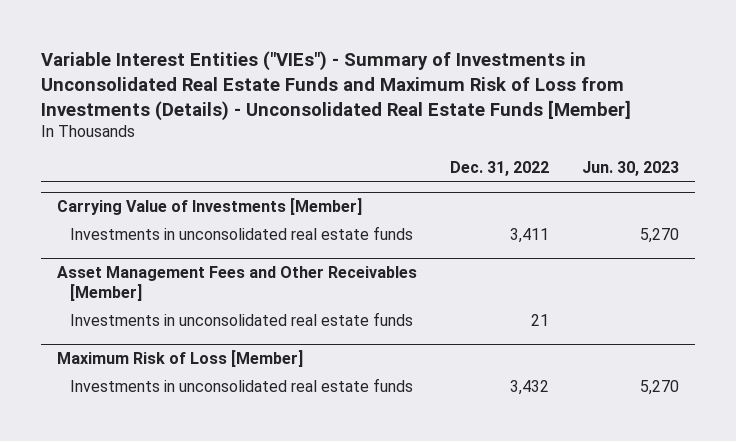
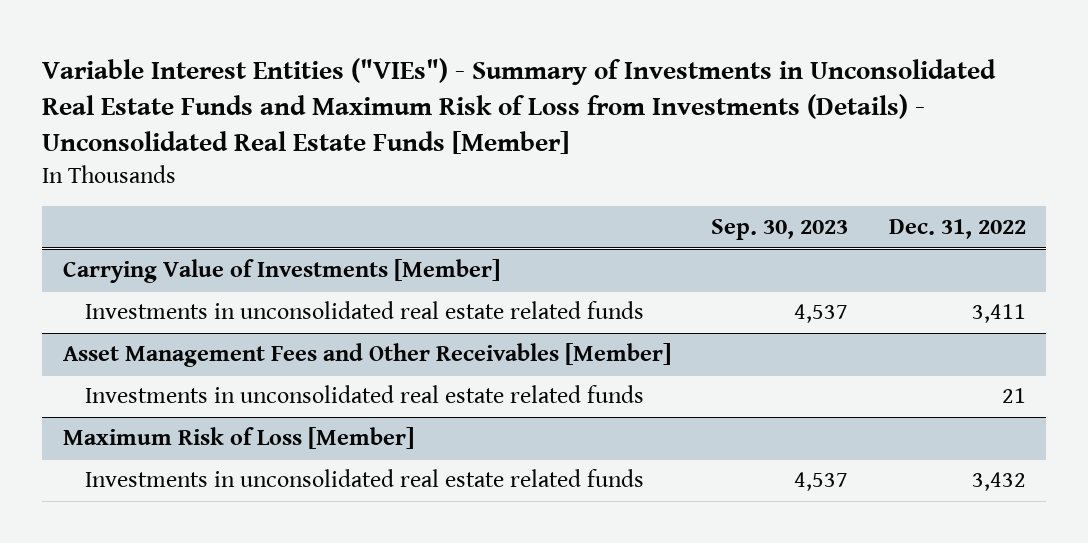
- | Dec. 31, 2022 | Jun. 30, 2023
+ | Sep. 30, 2023 | Dec. 31, 2022
@ Carrying Value of Investments [Member]
- Investments in unconsolidated real estate funds | 3,411 | 5,270
+ Investments in unconsolidated real estate related funds | 4,537 | 3,411
@ Asset Management Fees and Other Receivables [Member]
- Investments in unconsolidated real estate funds | 21 |
+ Investments in unconsolidated real estate related funds | | 21
@ Maximum Risk of Loss [Member]
- Investments in unconsolidated real estate funds | 3,432 | 5,270
+ Investments in unconsolidated real estate related funds | 4,537 | 3,432

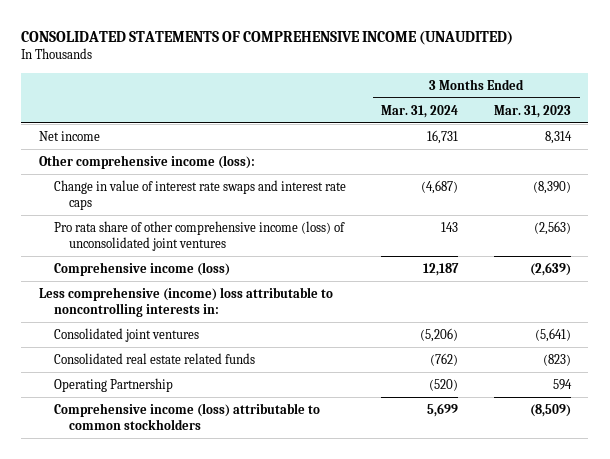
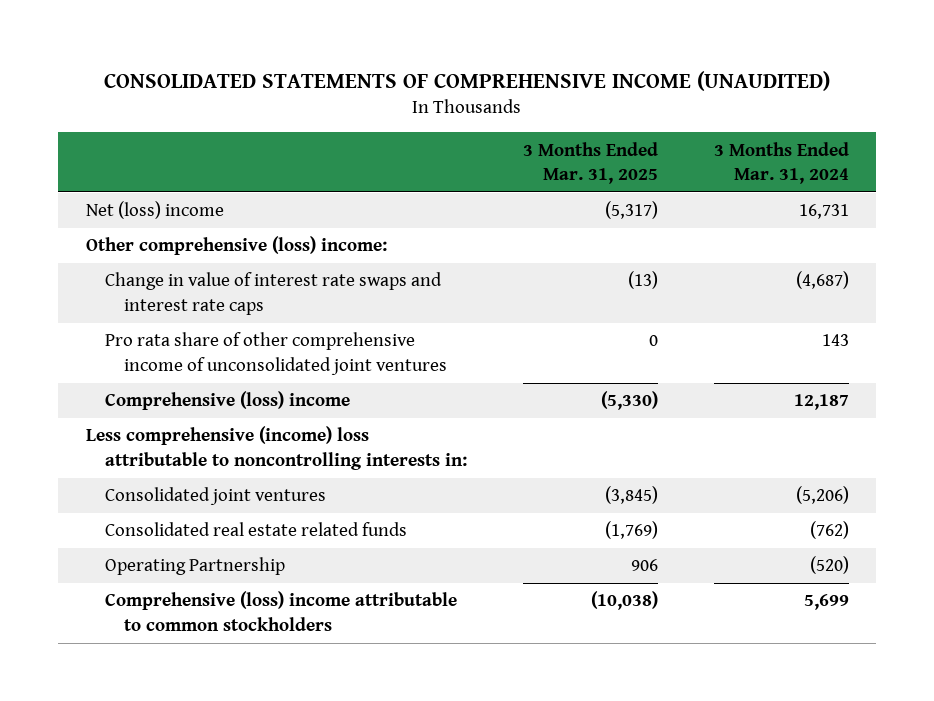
- | 3 Months Ended Mar. 31, 2024 | 3 Months Ended Mar. 31, 2023
+ | 3 Months Ended Mar. 31, 2025 | 3 Months Ended Mar. 31, 2024
- Net income | 16,731 | 8,314
- Other comprehensive income (loss):
+ Net (loss) income | (5,317) | 16,731
+ Other comprehensive (loss) income:
- Pro rata share of other comprehensive income (loss) of unconsolidated joint ventures | 143 | (2,563)
- Comprehensive income (loss) | 12,187 | (2,639)
+ Pro rata share of other comprehensive income of unconsolidated joint ventures | 0 | 143
+ Comprehensive (loss) income | (5,330) | 12,187
- Comprehensive income (loss) attributable to common stockholders | 5,699 | (8,509)
+ Comprehensive (loss) income attributable to common stockholders | (10,038) | 5,699

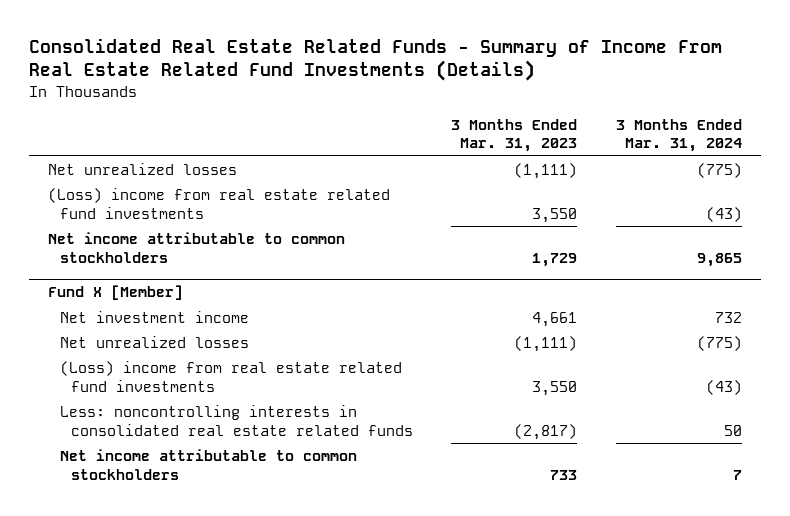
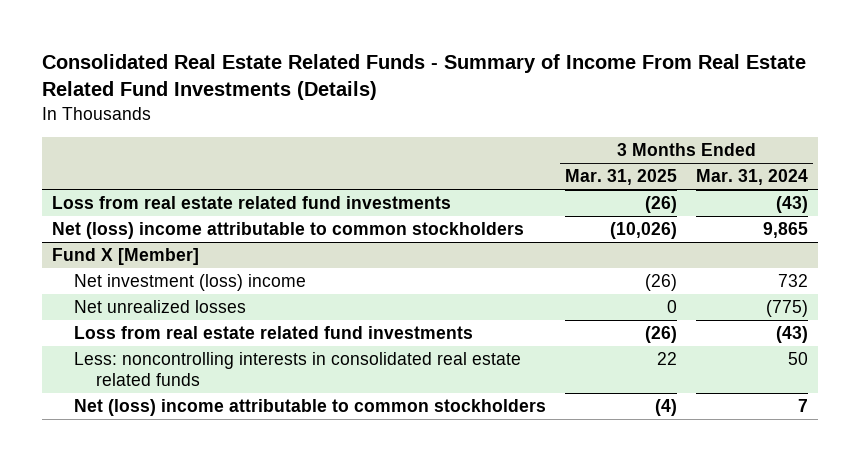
- | 3 Months Ended Mar. 31, 2023 | 3 Months Ended Mar. 31, 2024
+ | 3 Months Ended Mar. 31, 2025 | 3 Months Ended Mar. 31, 2024
- Net unrealized losses | (1,111) | (775)
- (Loss) income from real estate related fund investments | 3,550 | (43)
- Net income attributable to common stockholders | 1,729 | 9,865
+ Loss from real estate related fund investments | (26) | (43)
+ Net (loss) income attributable to common stockholders | (10,026) | 9,865
@ Fund X [Member]
- Net investment income | 4,661 | 732
+ Net investment (loss) income | (26) | 732
- (Loss) income from real estate related fund investments | 3,550 | (43)
+ Loss from real estate related fund investments | (26) | (43)
- Net income attributable to common stockholders | 733 | 7
+ Net (loss) income attributable to common stockholders | (4) | 7

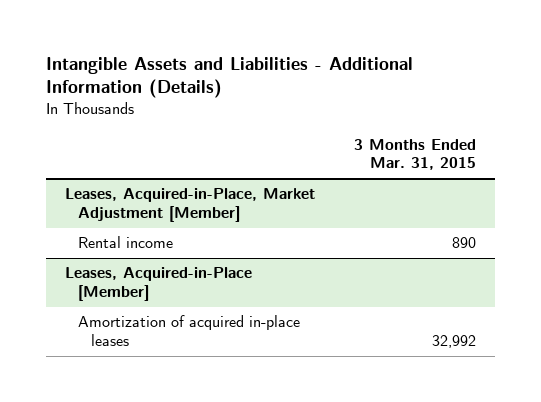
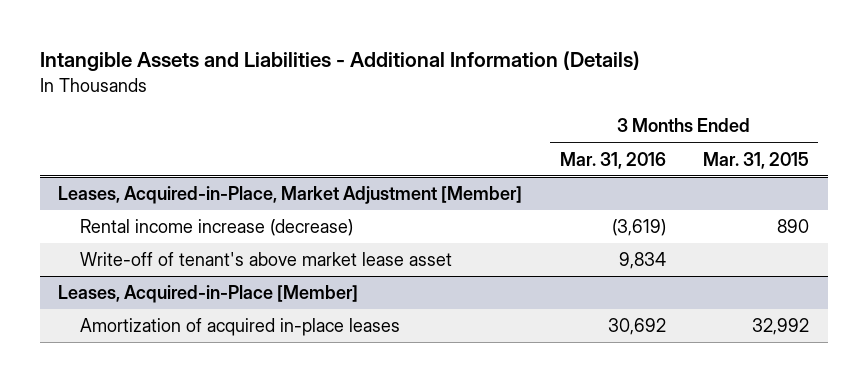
- | 3 Months Ended Mar. 31, 2015
+ | 3 Months Ended Mar. 31, 2016 | 3 Months Ended Mar. 31, 2015
@ Leases, Acquired-in-Place, Market Adjustment [Member]
- Rental income | 890
+ Rental income increase (decrease) | (3,619) | 890
+ Write-off of tenant's above market lease asset | 9,834 |

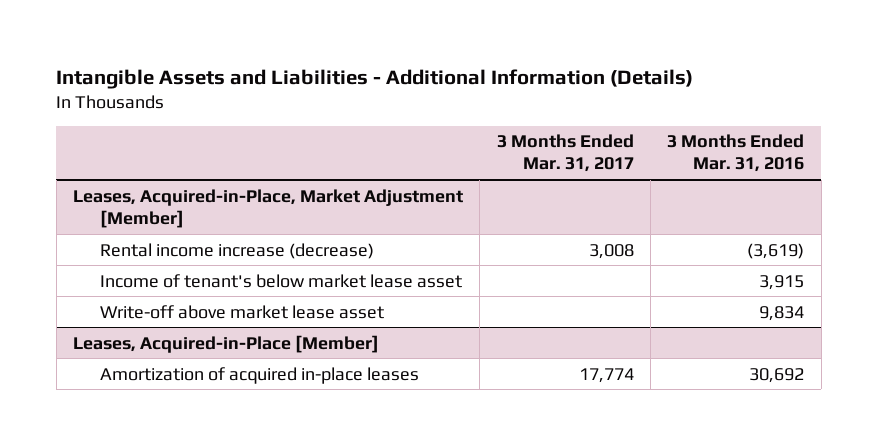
- | 3 Months Ended Mar. 31, 2016 | 3 Months Ended Mar. 31, 2015
+ | 3 Months Ended Mar. 31, 2017 | 3 Months Ended Mar. 31, 2016
@ Leases, Acquired-in-Place, Market Adjustment [Member]
- Write-off of tenant's above market lease asset | 9,834 |
+ Income of tenant's below market lease asset | | 3,915
+ Write-off above market lease asset | | 9,834

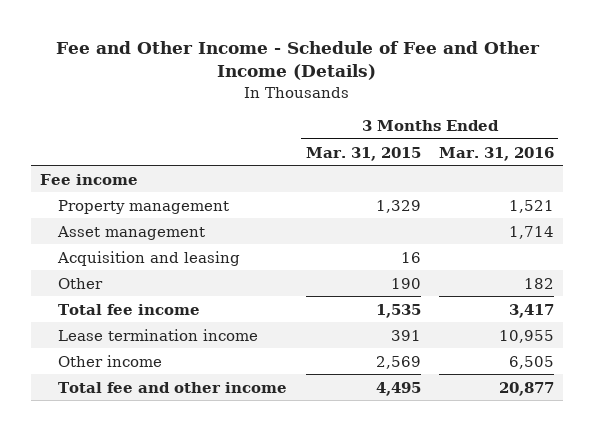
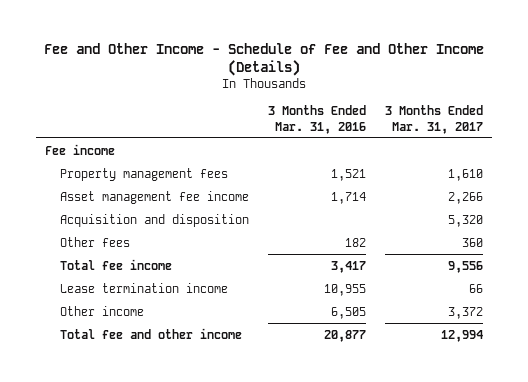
- | 3 Months Ended Mar. 31, 2015 | 3 Months Ended Mar. 31, 2016
+ | 3 Months Ended Mar. 31, 2016 | 3 Months Ended Mar. 31, 2017
- Property management | 1,329 | 1,521
- Asset management | | 1,714
- Acquisition and leasing | 16 |
- Other | 190 | 182
+ Property management fees | 1,521 | 1,610
+ Asset management fee income | 1,714 | 2,266
+ Acquisition and disposition | | 5,320
+ Other fees | 182 | 360

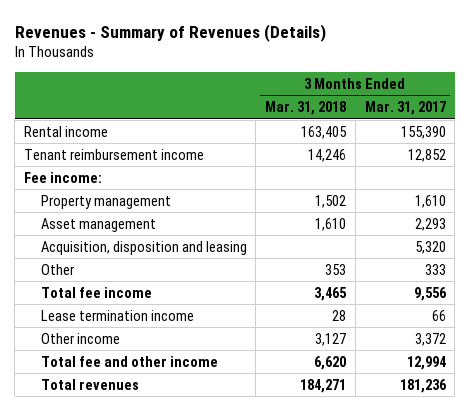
- Fee and Other Income - Schedule of Fee and Other Income (Details)
+ Revenues - Summary of Revenues (Details)
- | 3 Months Ended Mar. 31, 2016 | 3 Months Ended Mar. 31, 2017
+ | 3 Months Ended Mar. 31, 2018 | 3 Months Ended Mar. 31, 2017
- Fee income
- Property management fees | 1,521 | 1,610
- Asset management fee income | 1,714 | 2,266
- Acquisition and disposition | | 5,320
- Other fees | 182 | 360
+ Rental income | 163,405 | 155,390
+ Tenant reimbursement income | 14,246 | 12,852
+ Fee income:
+ Property management | 1,502 | 1,610
+ Asset management | 1,610 | 2,293
+ Acquisition, disposition and leasing | | 5,320
+ Other | 353 | 333
+ Total revenues | 184,271 | 181,236

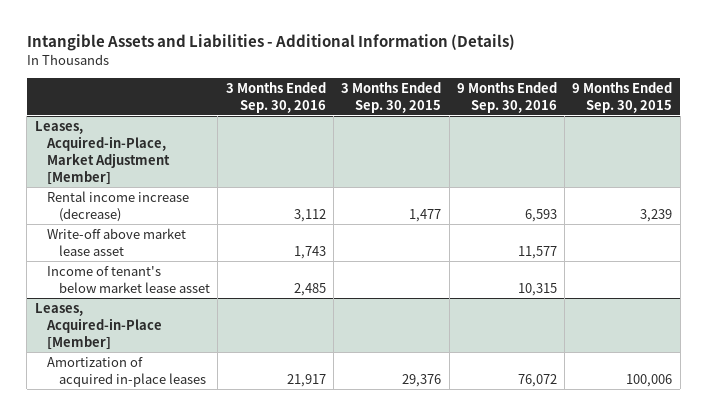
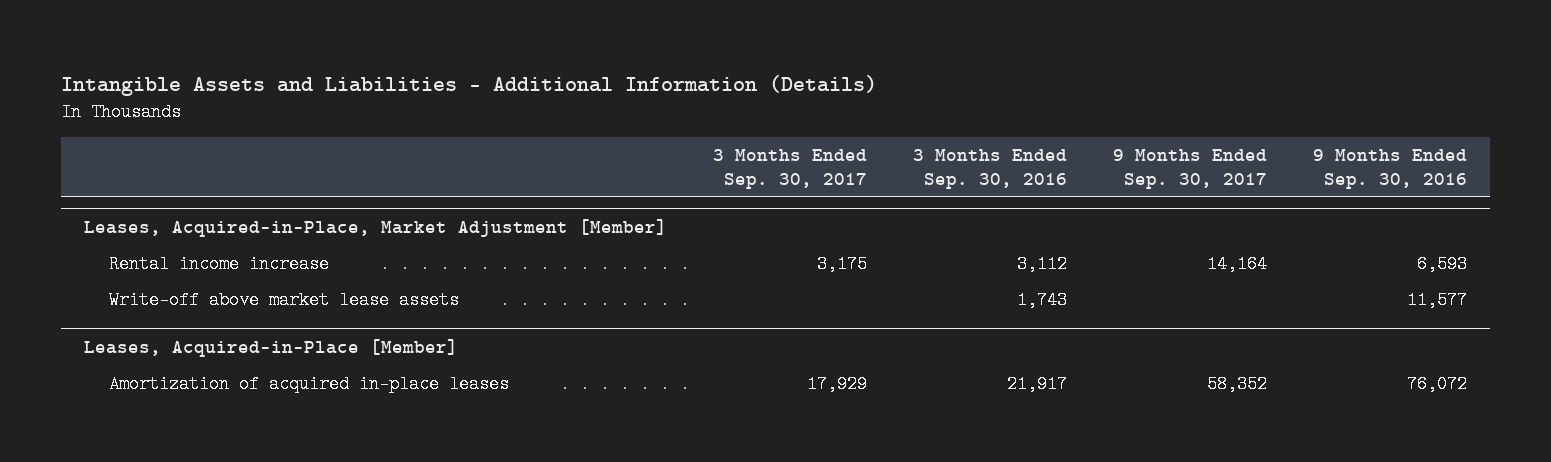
- | 3 Months Ended Sep. 30, 2016 | 3 Months Ended Sep. 30, 2015 | 9 Months Ended Sep. 30, 2016 | 9 Months Ended Sep. 30, 2015
+ | 3 Months Ended Sep. 30, 2017 | 3 Months Ended Sep. 30, 2016 | 9 Months Ended Sep. 30, 2017 | 9 Months Ended Sep. 30, 2016
@ Leases, Acquired-in-Place, Market Adjustment [Member]
- Rental income increase (decrease) | 3,112 | 1,477 | 6,593 | 3,239
- Write-off above market lease asset | 1,743 | | 11,577 |
- Income of tenant's below market lease asset | 2,485 | | 10,315 |
+ Rental income increase | 3,175 | 3,112 | 14,164 | 6,593
+ Write-off above market lease assets | | 1,743 | | 11,577

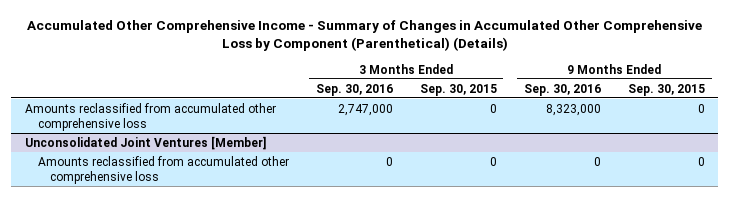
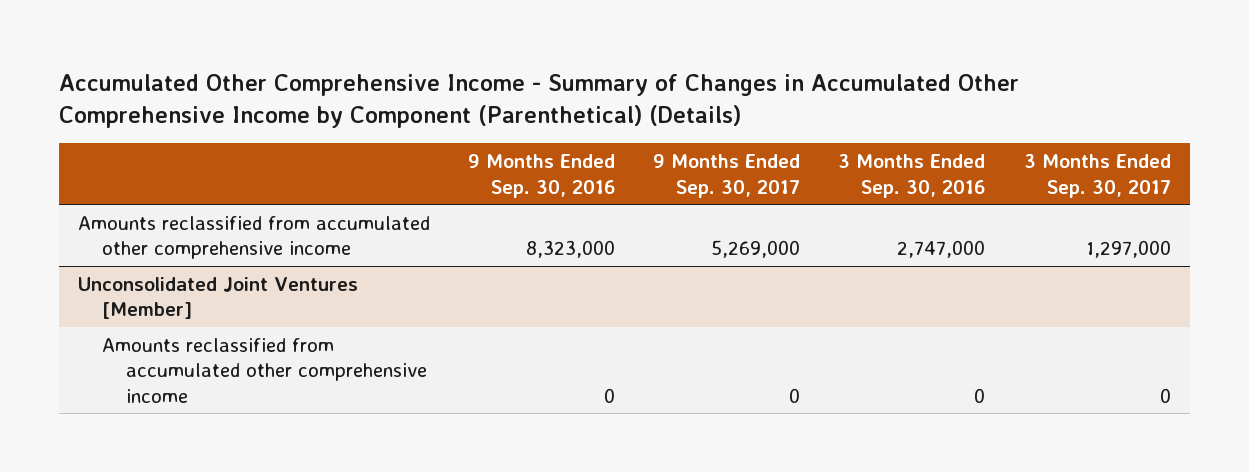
- Accumulated Other Comprehensive Income - Summary of Changes in Accumulated Other Comprehensive Loss by Component (Parenthetical) (Details)
+ Accumulated Other Comprehensive Income - Summary of Changes in Accumulated Other Comprehensive Income by Component (Parenthetical) (Details)
- | 3 Months Ended Sep. 30, 2016 | 3 Months Ended Sep. 30, 2015 | 9 Months Ended Sep. 30, 2016 | 9 Months Ended Sep. 30, 2015
+ | 9 Months Ended Sep. 30, 2016 | 9 Months Ended Sep. 30, 2017 | 3 Months Ended Sep. 30, 2016 | 3 Months Ended Sep. 30, 2017
- Amounts reclassified from accumulated other comprehensive loss | 2,747,000 | 0 | 8,323,000 | 0
+ Amounts reclassified from accumulated other comprehensive income | 8,323,000 | 5,269,000 | 2,747,000 | 1,297,000
@ Unconsolidated Joint Ventures [Member]
- Amounts reclassified from accumulated other comprehensive loss | 0 | 0 | 0 | 0
+ Amounts reclassified from accumulated other comprehensive income | 0 | 0 | 0 | 0

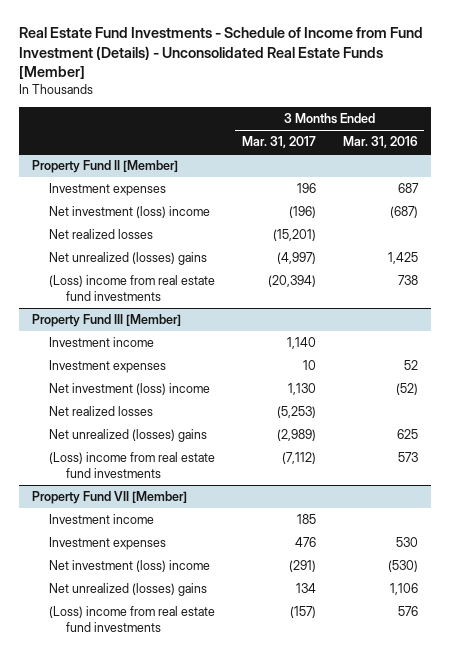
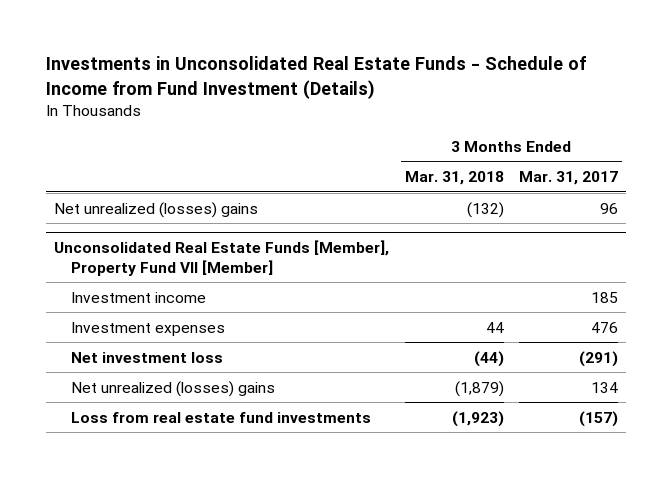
- Real Estate Fund Investments - Schedule of Income from Fund Investment (Details) - Unconsolidated Real Estate Funds [Member]
+ Investments in Unconsolidated Real Estate Funds - Schedule of Income from Fund Investment (Details)
- | 3 Months Ended Mar. 31, 2017 | 3 Months Ended Mar. 31, 2016
+ | 3 Months Ended Mar. 31, 2018 | 3 Months Ended Mar. 31, 2017
- Property Fund II [Member]
- Investment expenses | 196 | 687
- Net investment (loss) income | (196) | (687)
- Net realized losses | (15,201) |
- Net unrealized (losses) gains | (4,997) | 1,425
- (Loss) income from real estate fund investments | (20,394) | 738
- Property Fund III [Member]
- Investment income | 1,140 |
- Investment expenses | 10 | 52
- Net investment (loss) income | 1,130 | (52)
- Net realized losses | (5,253) |
- Net unrealized (losses) gains | (2,989) | 625
- (Loss) income from real estate fund investments | (7,112) | 573
- Property Fund VII [Member]
+ Net unrealized (losses) gains | (132) | 96
+ Unconsolidated Real Estate Funds [Member], Property Fund VII [Member]
- Net investment (loss) income | (291) | (530)
+ Net investment loss | (44) | (291)
- (Loss) income from real estate fund investments | (157) | 576
+ Loss from real estate fund investments | (1,923) | (157)

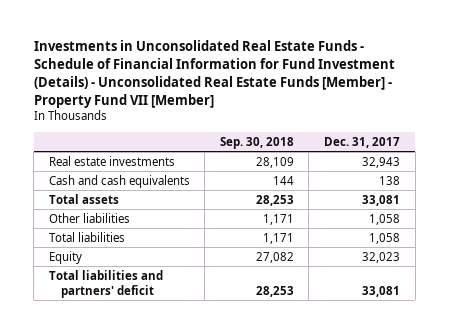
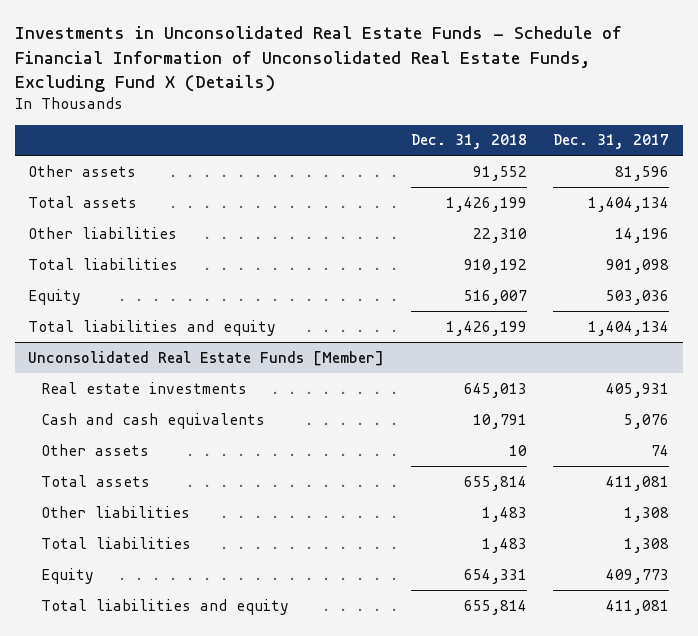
- Investments in Unconsolidated Real Estate Funds - Schedule of Financial Information for Fund Investment (Details) - Unconsolidated Real Estate Funds [Member] - Property Fund VII [Member]
+ Investments in Unconsolidated Real Estate Funds - Schedule of Financial Information of Unconsolidated Real Estate Funds, Excluding Fund X (Details)
- | Sep. 30, 2018 | Dec. 31, 2017
+ | Dec. 31, 2018 | Dec. 31, 2017
- Real estate investments | 28,109 | 32,943
- Cash and cash equivalents | 144 | 138
- Total assets | 28,253 | 33,081
- Other liabilities | 1,171 | 1,058
- Total liabilities | 1,171 | 1,058
- Equity | 27,082 | 32,023
- Total liabilities and partners' deficit | 28,253 | 33,081
+ Other assets | 91,552 | 81,596
+ Total assets | 1,426,199 | 1,404,134
+ Other liabilities | 22,310 | 14,196
+ Total liabilities | 910,192 | 901,098
+ Equity | 516,007 | 503,036
+ Total liabilities and equity | 1,426,199 | 1,404,134
+ Unconsolidated Real Estate Funds [Member]
+ Real estate investments | 645,013 | 405,931
+ Cash and cash equivalents | 10,791 | 5,076
+ Other assets | 10 | 74
+ Total assets | 655,814 | 411,081
+ Other liabilities | 1,483 | 1,308
+ Total liabilities | 1,483 | 1,308
+ Equity | 654,331 | 409,773
+ Total liabilities and equity | 655,814 | 411,081

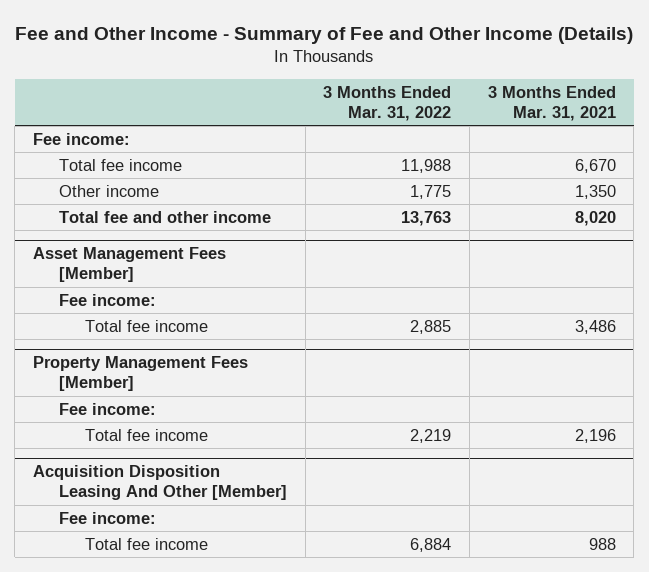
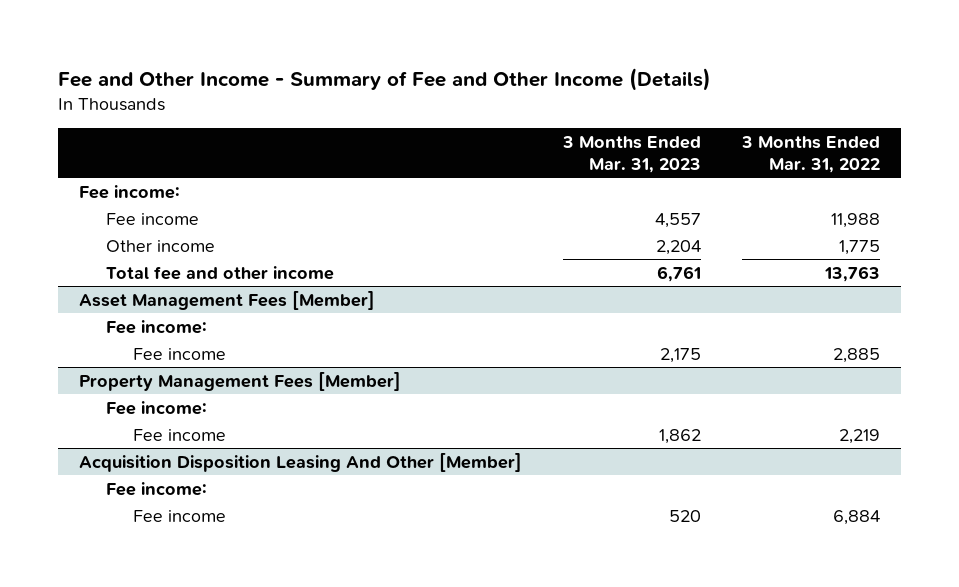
- | 3 Months Ended Mar. 31, 2022 | 3 Months Ended Mar. 31, 2021
+ | 3 Months Ended Mar. 31, 2023 | 3 Months Ended Mar. 31, 2022
- Total fee income | 11,988 | 6,670
+ Fee income | 4,557 | 11,988
@ Asset Management Fees [Member]
- Total fee income | 2,885 | 3,486
+ Fee income | 2,175 | 2,885
@ Property Management Fees [Member]
- Total fee income | 2,219 | 2,196
+ Fee income | 1,862 | 2,219
@ Acquisition Disposition Leasing And Other [Member]
- Total fee income | 6,884 | 988
+ Fee income | 520 | 6,884

